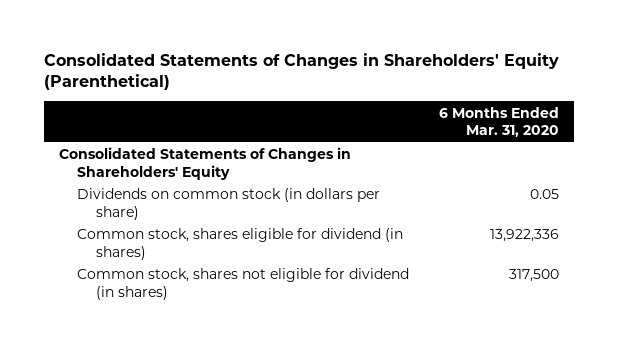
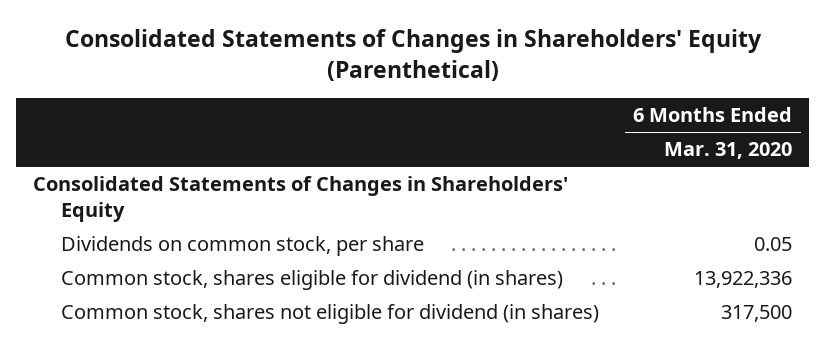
- Dividends on common stock (in dollars per share) | 0.05
+ Dividends on common stock, per share | 0.05

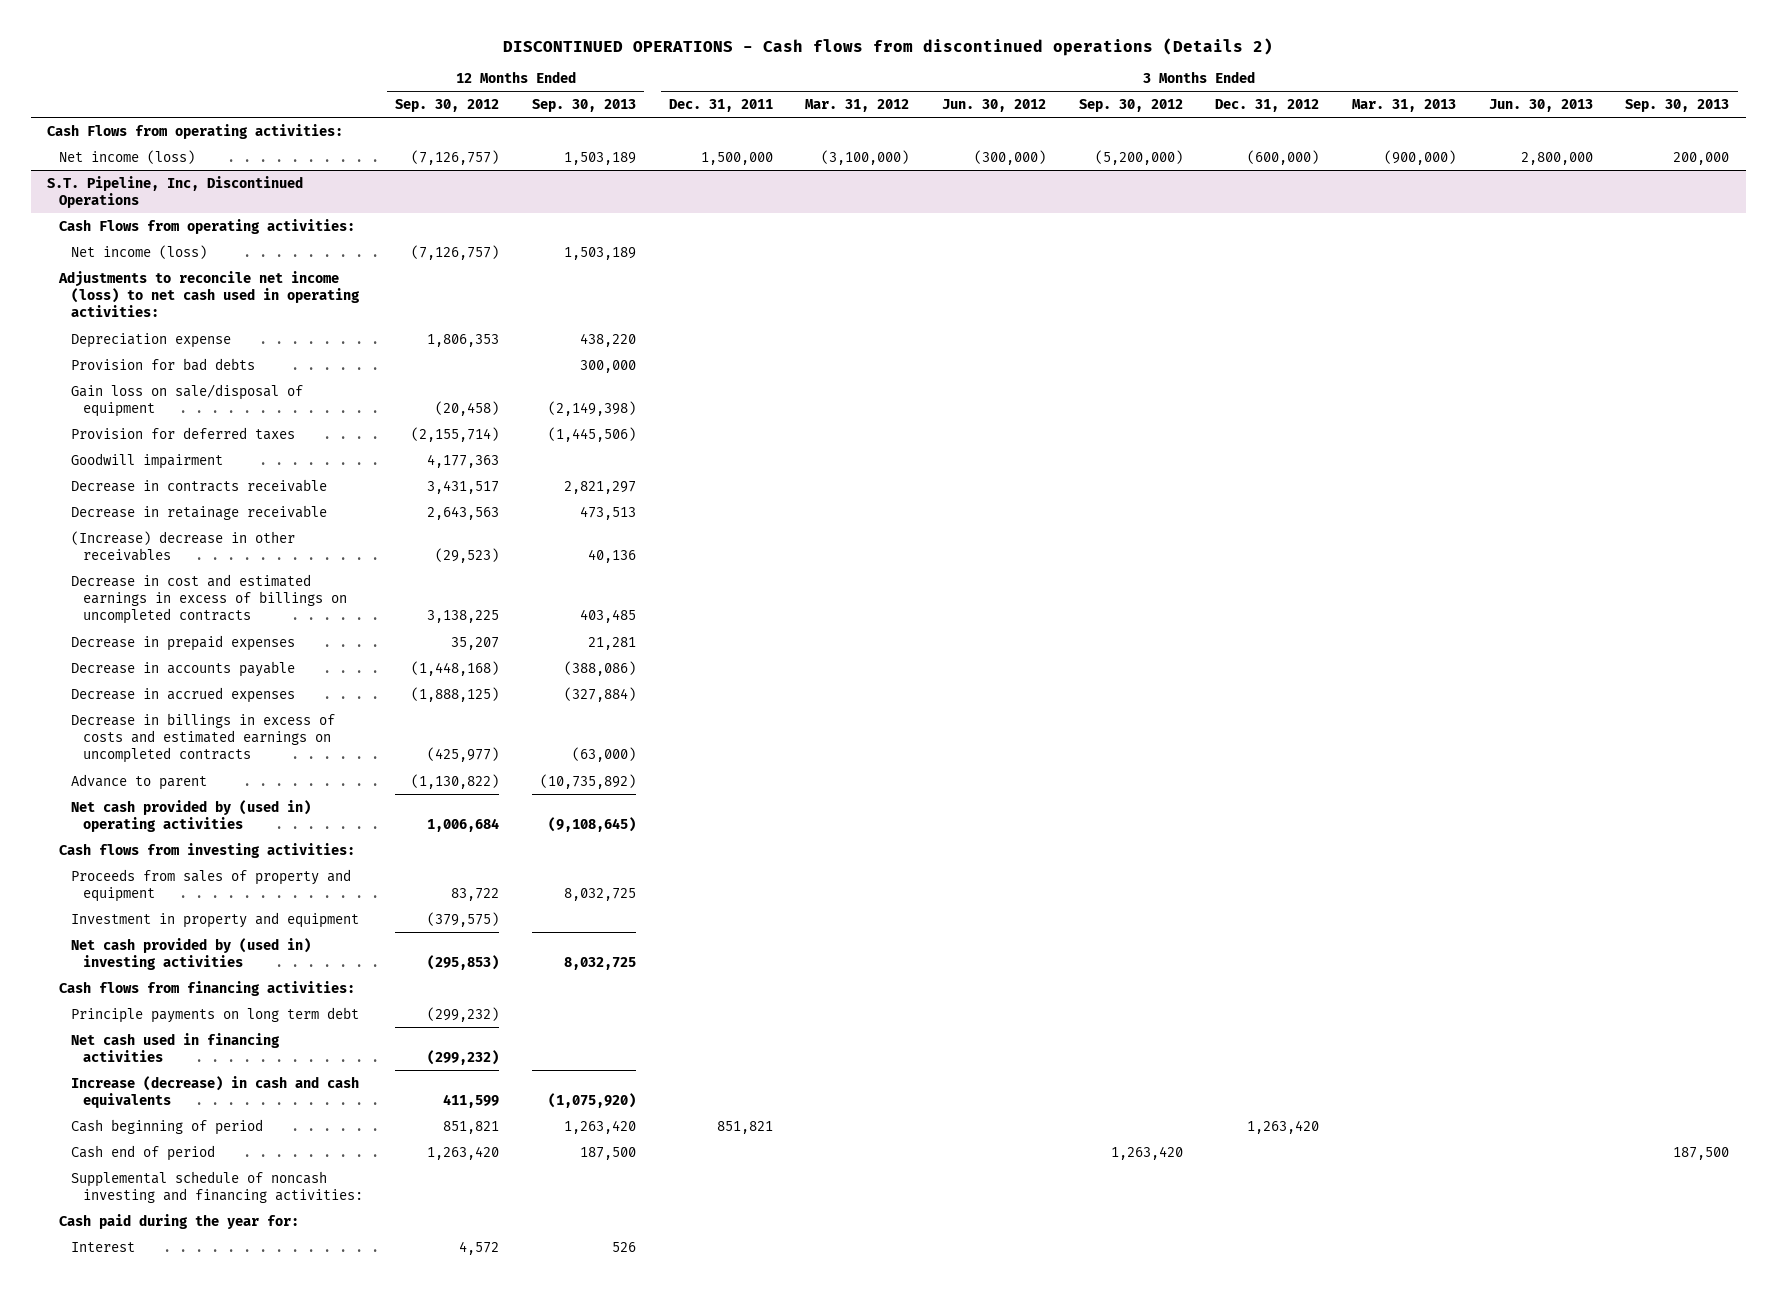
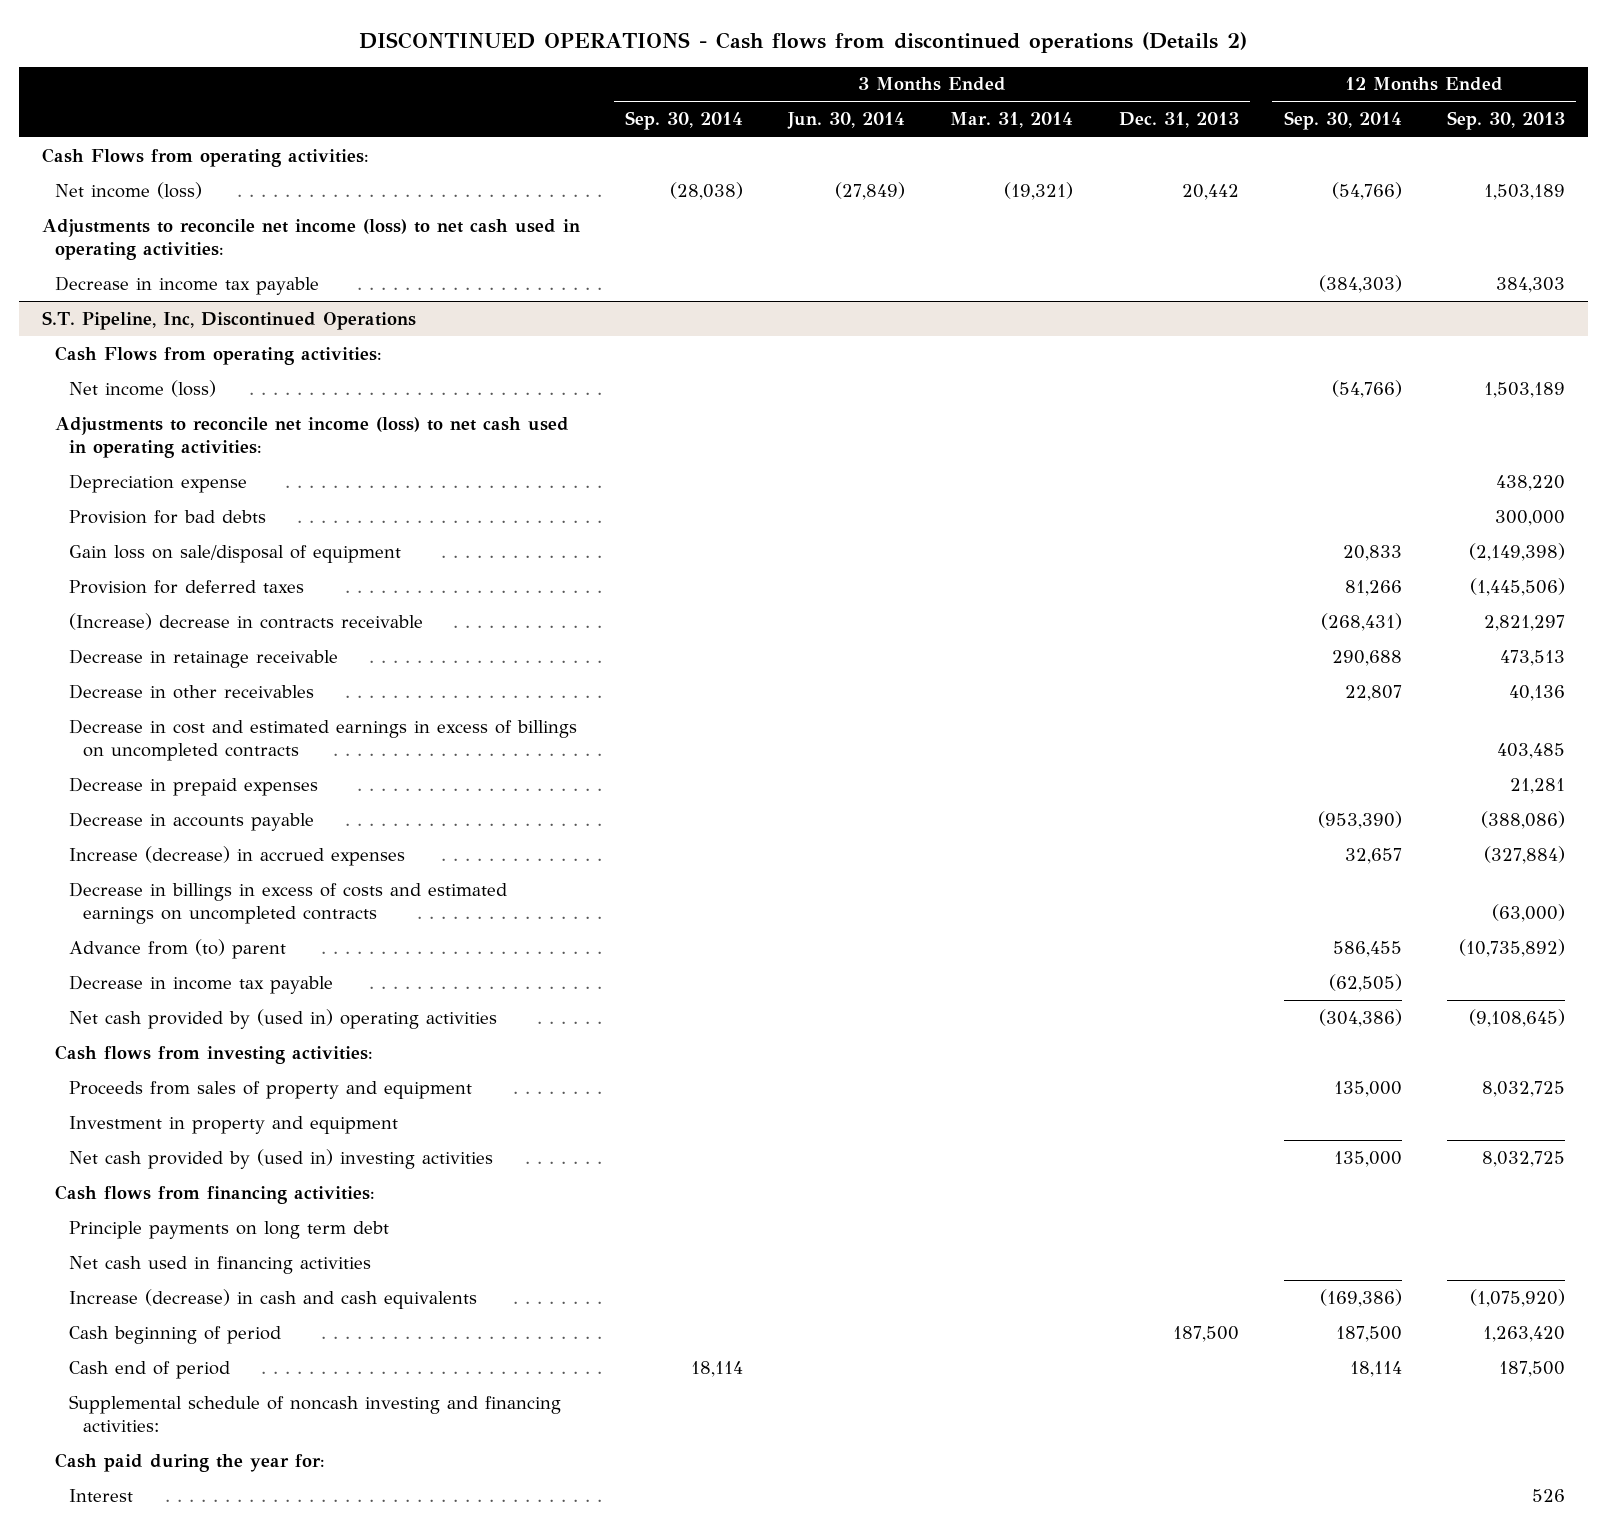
- | 12 Months Ended Sep. 30, 2012 | 12 Months Ended Sep. 30, 2013 | 3 Months Ended Dec. 31, 2011 | 3 Months Ended Mar. 31, 2012 | 3 Months Ended Jun. 30, 2012 | 3 Months Ended Sep. 30, 2012 | 3 Months Ended Dec. 31, 2012 | 3 Months Ended Mar. 31, 2013 | 3 Months Ended Jun. 30, 2013 | 3 Months Ended Sep. 30, 2013
+ | 3 Months Ended Sep. 30, 2014 | 3 Months Ended Jun. 30, 2014 | 3 Months Ended Mar. 31, 2014 | 3 Months Ended Dec. 31, 2013 | 12 Months Ended Sep. 30, 2014 | 12 Months Ended Sep. 30, 2013
+ Adjustments to reconcile net income (loss) to net cash used in operating activities:
+ Decrease in income tax payable | | | | | (384,303) | 384,303
@ S.T. Pipeline, Inc, Discontinued Operations
- Goodwill impairment | 4,177,363 | | | | | | | | |
- Decrease in contracts receivable | 3,431,517 | 2,821,297 | | | | | | | |
+ (Increase) decrease in contracts receivable | | | | | (268,431) | 2,821,297
- (Increase) decrease in other receivables | (29,523) | 40,136 | | | | | | | |
+ Decrease in other receivables | | | | | 22,807 | 40,136
- Decrease in accrued expenses | (1,888,125) | (327,884) | | | | | | | |
+ Increase (decrease) in accrued expenses | | | | | 32,657 | (327,884)
- Advance to parent | (1,130,822) | (10,735,892) | | | | | | | |
+ Advance from (to) parent | | | | | 586,455 | (10,735,892)
+ Decrease in income tax payable | | | | | (62,505) |

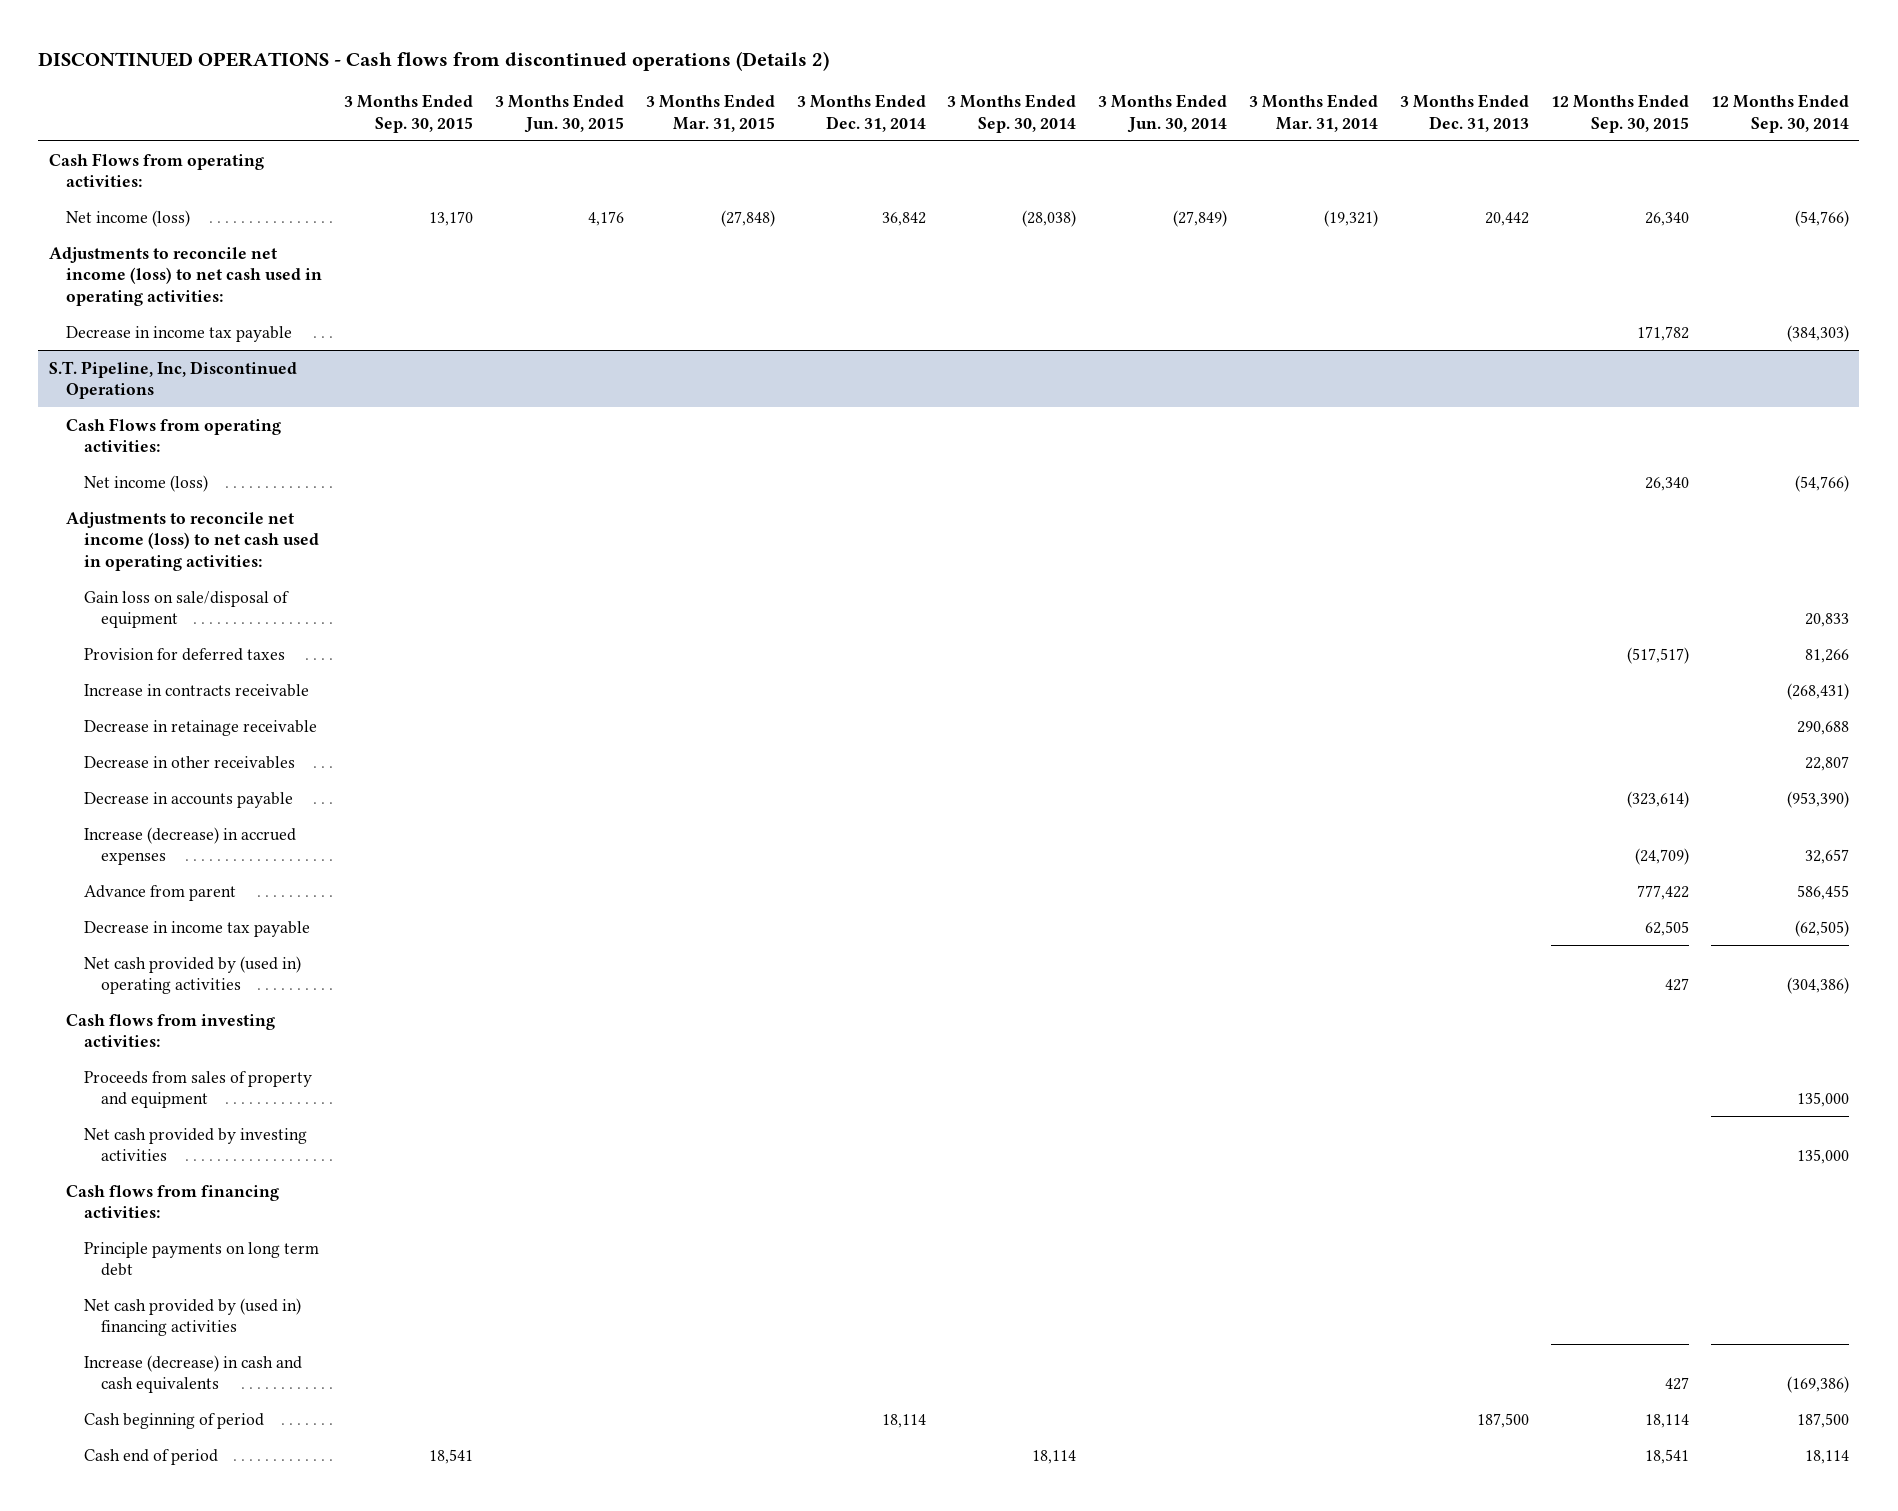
- | 3 Months Ended Sep. 30, 2014 | 3 Months Ended Jun. 30, 2014 | 3 Months Ended Mar. 31, 2014 | 3 Months Ended Dec. 31, 2013 | 12 Months Ended Sep. 30, 2014 | 12 Months Ended Sep. 30, 2013
+ | 3 Months Ended Sep. 30, 2015 | 3 Months Ended Jun. 30, 2015 | 3 Months Ended Mar. 31, 2015 | 3 Months Ended Dec. 31, 2014 | 3 Months Ended Sep. 30, 2014 | 3 Months Ended Jun. 30, 2014 | 3 Months Ended Mar. 31, 2014 | 3 Months Ended Dec. 31, 2013 | 12 Months Ended Sep. 30, 2015 | 12 Months Ended Sep. 30, 2014
@ S.T. Pipeline, Inc, Discontinued Operations
- Depreciation expense | | | | | | 438,220
- Provision for bad debts | | | | | | 300,000
- (Increase) decrease in contracts receivable | | | | | (268,431) | 2,821,297
+ Increase in contracts receivable | | | | | | | | | | (268,431)
- Decrease in cost and estimated earnings in excess of billings on uncompleted contracts | | | | | | 403,485
- Decrease in prepaid expenses | | | | | | 21,281
- Decrease in billings in excess of costs and estimated earnings on uncompleted contracts | | | | | | (63,000)
- Advance from (to) parent | | | | | 586,455 | (10,735,892)
+ Advance from parent | | | | | | | | | 777,422 | 586,455
- Investment in property and equipment
- Net cash provided by (used in) investing activities | | | | | 135,000 | 8,032,725
+ Net cash provided by investing activities | | | | | | | | | | 135,000
- Net cash used in financing activities
+ Net cash provided by (used in) financing activities
- Supplemental schedule of noncash investing and financing activities:
- Cash paid during the year for:
- Interest | | | | | | 526

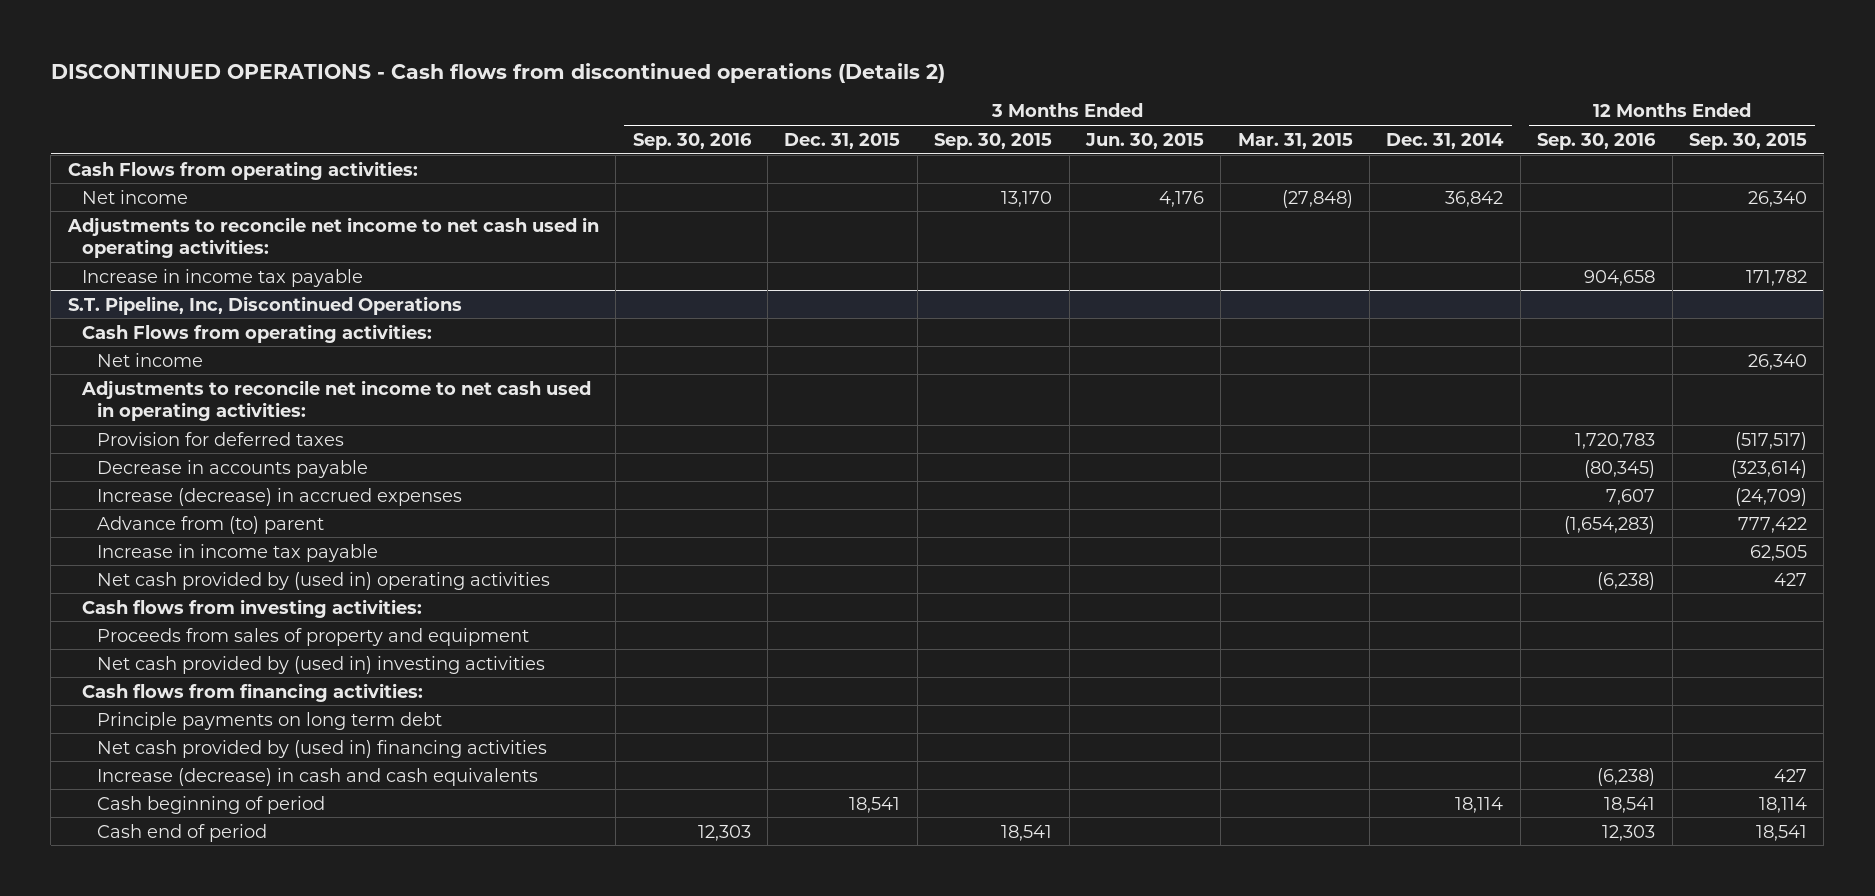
- | 3 Months Ended Sep. 30, 2015 | 3 Months Ended Jun. 30, 2015 | 3 Months Ended Mar. 31, 2015 | 3 Months Ended Dec. 31, 2014 | 3 Months Ended Sep. 30, 2014 | 3 Months Ended Jun. 30, 2014 | 3 Months Ended Mar. 31, 2014 | 3 Months Ended Dec. 31, 2013 | 12 Months Ended Sep. 30, 2015 | 12 Months Ended Sep. 30, 2014
+ | 3 Months Ended Sep. 30, 2016 | 3 Months Ended Dec. 31, 2015 | 3 Months Ended Sep. 30, 2015 | 3 Months Ended Jun. 30, 2015 | 3 Months Ended Mar. 31, 2015 | 3 Months Ended Dec. 31, 2014 | 12 Months Ended Sep. 30, 2016 | 12 Months Ended Sep. 30, 2015
- Net income (loss) | 13,170 | 4,176 | (27,848) | 36,842 | (28,038) | (27,849) | (19,321) | 20,442 | 26,340 | (54,766)
- Adjustments to reconcile net income (loss) to net cash used in operating activities:
- Decrease in income tax payable | | | | | | | | | 171,782 | (384,303)
+ Net income | | | 13,170 | 4,176 | (27,848) | 36,842 | | 26,340
+ Adjustments to reconcile net income to net cash used in operating activities:
+ Increase in income tax payable | | | | | | | 904,658 | 171,782
@ S.T. Pipeline, Inc, Discontinued Operations
- Net income (loss) | | | | | | | | | 26,340 | (54,766)
- Adjustments to reconcile net income (loss) to net cash used in operating activities:
- Gain loss on sale/disposal of equipment | | | | | | | | | | 20,833
+ Net income | | | | | | | | 26,340
+ Adjustments to reconcile net income to net cash used in operating activities:
- Increase in contracts receivable | | | | | | | | | | (268,431)
- Decrease in retainage receivable | | | | | | | | | | 290,688
- Decrease in other receivables | | | | | | | | | | 22,807
- Advance from parent | | | | | | | | | 777,422 | 586,455
- Decrease in income tax payable | | | | | | | | | 62,505 | (62,505)
+ Advance from (to) parent | | | | | | | (1,654,283) | 777,422
+ Increase in income tax payable | | | | | | | | 62,505
- Net cash provided by investing activities | | | | | | | | | | 135,000
+ Net cash provided by (used in) investing activities

